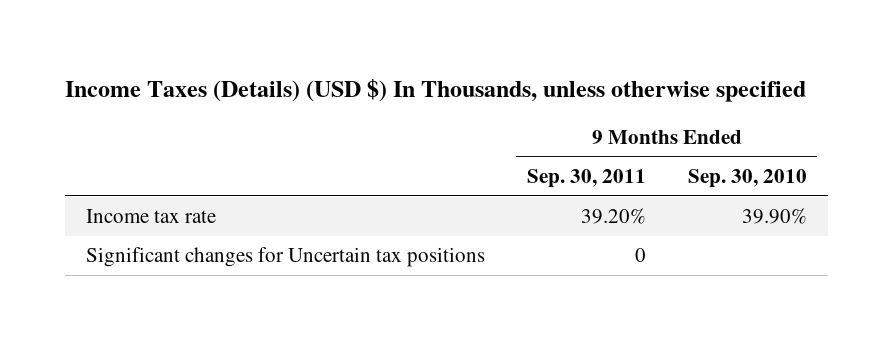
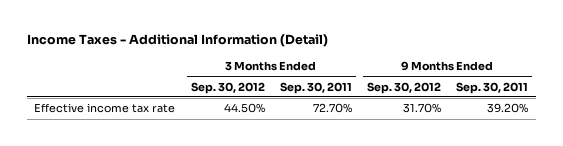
- Income Taxes (Details) (USD $) In Thousands, unless otherwise specified
+ Income Taxes - Additional Information (Detail)
- | 9 Months Ended Sep. 30, 2011 | 9 Months Ended Sep. 30, 2010
+ | 3 Months Ended Sep. 30, 2012 | 3 Months Ended Sep. 30, 2011 | 9 Months Ended Sep. 30, 2012 | 9 Months Ended Sep. 30, 2011
- Income tax rate | 39.20% | 39.90%
- Significant changes for Uncertain tax positions | 0 |
+ Effective income tax rate | 44.50% | 72.70% | 31.70% | 39.20%

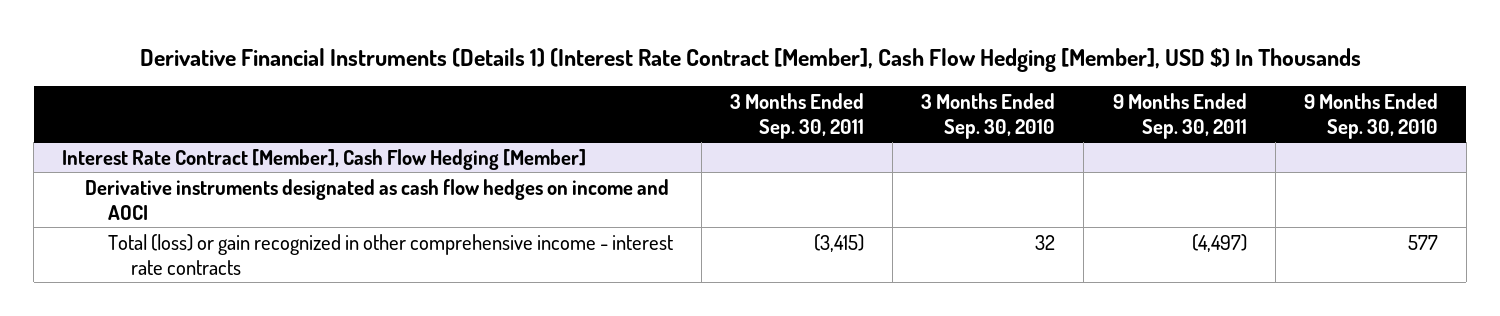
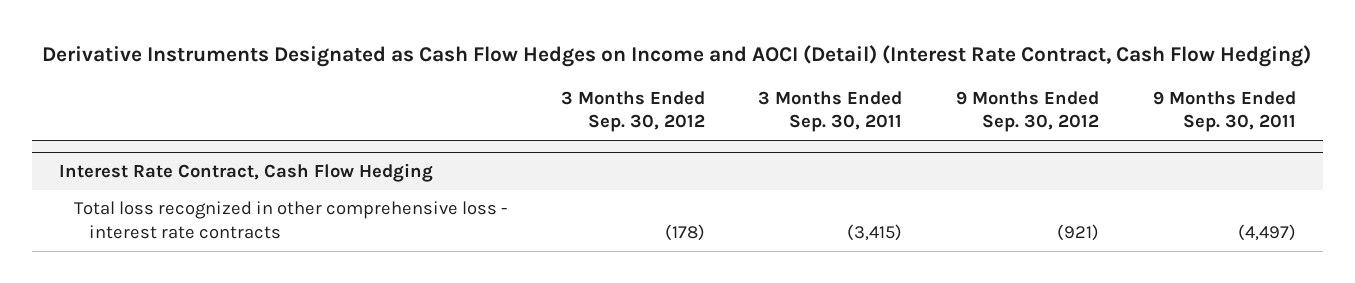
- Derivative Financial Instruments (Details 1) (Interest Rate Contract [Member], Cash Flow Hedging [Member], USD $) In Thousands
+ Derivative Instruments Designated as Cash Flow Hedges on Income and AOCI (Detail) (Interest Rate Contract, Cash Flow Hedging)
- | 3 Months Ended Sep. 30, 2011 | 3 Months Ended Sep. 30, 2010 | 9 Months Ended Sep. 30, 2011 | 9 Months Ended Sep. 30, 2010
+ | 3 Months Ended Sep. 30, 2012 | 3 Months Ended Sep. 30, 2011 | 9 Months Ended Sep. 30, 2012 | 9 Months Ended Sep. 30, 2011
- Interest Rate Contract [Member], Cash Flow Hedging [Member]
- Derivative instruments designated as cash flow hedges on income and AOCI
- Total (loss) or gain recognized in other comprehensive income - interest rate contracts | (3,415) | 32 | (4,497) | 577
+ Interest Rate Contract, Cash Flow Hedging
+ Total loss recognized in other comprehensive loss - interest rate contracts | (178) | (3,415) | (921) | (4,497)

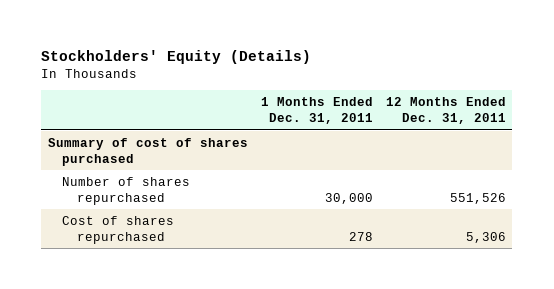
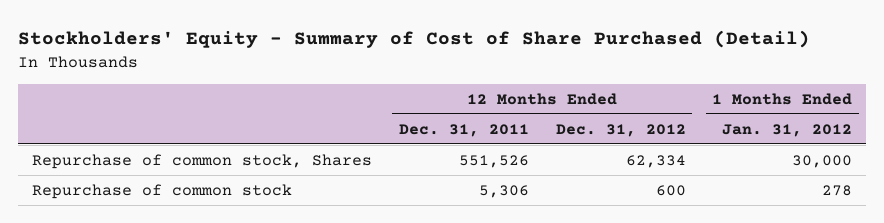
- Stockholders' Equity (Details)
+ Stockholders' Equity - Summary of Cost of Share Purchased (Detail)
- | 1 Months Ended Dec. 31, 2011 | 12 Months Ended Dec. 31, 2011
+ | 12 Months Ended Dec. 31, 2011 | 12 Months Ended Dec. 31, 2012 | 1 Months Ended Jan. 31, 2012
- Summary of cost of shares purchased
- Number of shares repurchased | 30,000 | 551,526
- Cost of shares repurchased | 278 | 5,306
+ Repurchase of common stock, Shares | 551,526 | 62,334 | 30,000
+ Repurchase of common stock | 5,306 | 600 | 278

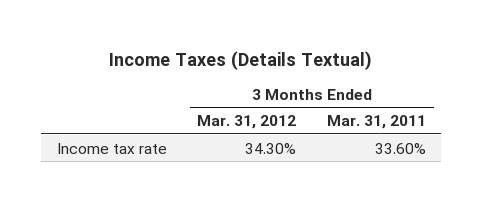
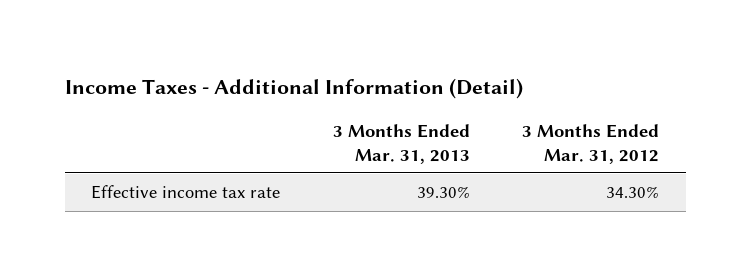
- Income Taxes (Details Textual)
+ Income Taxes - Additional Information (Detail)
- | 3 Months Ended Mar. 31, 2012 | 3 Months Ended Mar. 31, 2011
+ | 3 Months Ended Mar. 31, 2013 | 3 Months Ended Mar. 31, 2012
- Income tax rate | 34.30% | 33.60%
+ Effective income tax rate | 39.30% | 34.30%

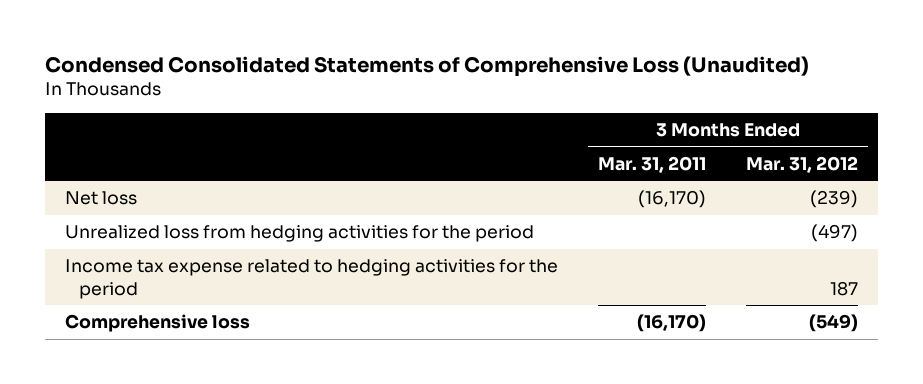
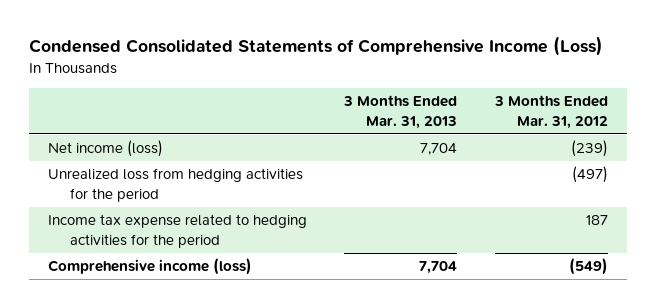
- Condensed Consolidated Statements of Comprehensive Loss (Unaudited)
+ Condensed Consolidated Statements of Comprehensive Income (Loss)
- | 3 Months Ended Mar. 31, 2011 | 3 Months Ended Mar. 31, 2012
+ | 3 Months Ended Mar. 31, 2013 | 3 Months Ended Mar. 31, 2012
- Net loss | (16,170) | (239)
+ Net income (loss) | 7,704 | (239)
- Comprehensive loss | (16,170) | (549)
+ Comprehensive income (loss) | 7,704 | (549)

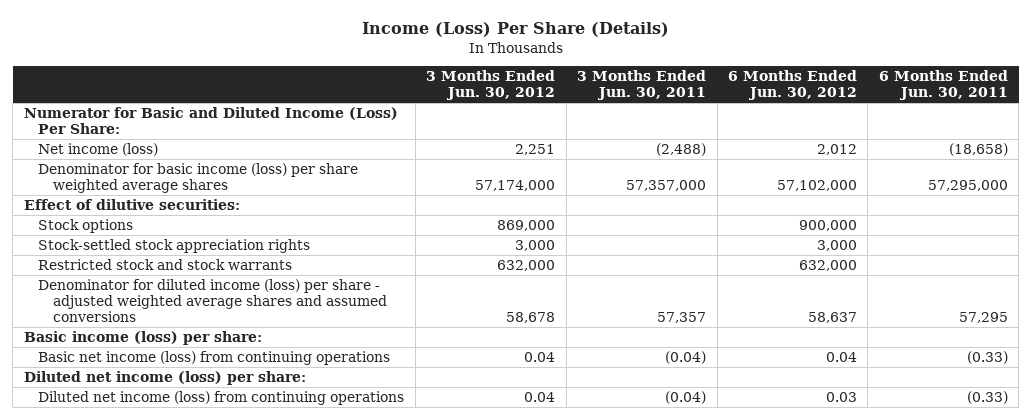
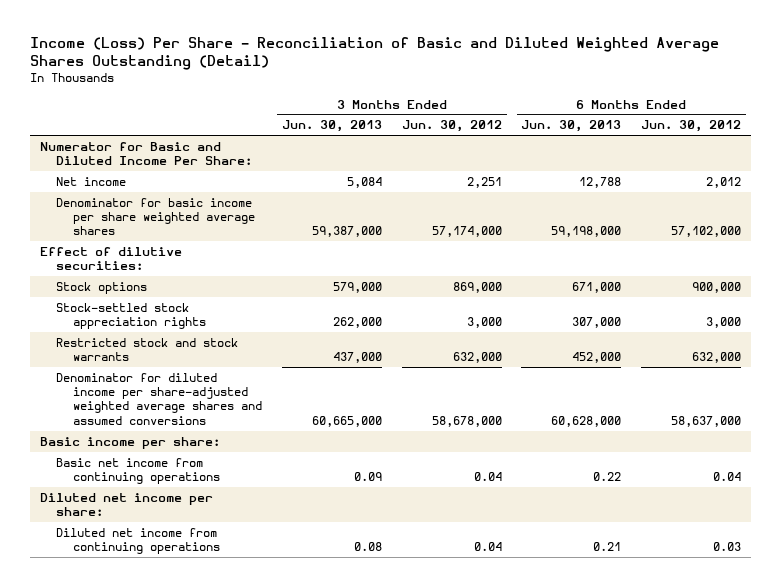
- Income (Loss) Per Share (Details)
+ Income (Loss) Per Share - Reconciliation of Basic and Diluted Weighted Average Shares Outstanding (Detail)
- | 3 Months Ended Jun. 30, 2012 | 3 Months Ended Jun. 30, 2011 | 6 Months Ended Jun. 30, 2012 | 6 Months Ended Jun. 30, 2011
+ | 3 Months Ended Jun. 30, 2013 | 3 Months Ended Jun. 30, 2012 | 6 Months Ended Jun. 30, 2013 | 6 Months Ended Jun. 30, 2012
- Numerator for Basic and Diluted Income (Loss) Per Share:
- Net income (loss) | 2,251 | (2,488) | 2,012 | (18,658)
- Denominator for basic income (loss) per share weighted average shares | 57,174,000 | 57,357,000 | 57,102,000 | 57,295,000
+ Numerator for Basic and Diluted Income Per Share:
+ Net income | 5,084 | 2,251 | 12,788 | 2,012
+ Denominator for basic income per share weighted average shares | 59,387,000 | 57,174,000 | 59,198,000 | 57,102,000
- Denominator for diluted income (loss) per share - adjusted weighted average shares and assumed conversions | 58,678 | 57,357 | 58,637 | 57,295
- Basic income (loss) per share:
- Basic net income (loss) from continuing operations | 0.04 | (0.04) | 0.04 | (0.33)
- Diluted net income (loss) per share:
- Diluted net income (loss) from continuing operations | 0.04 | (0.04) | 0.03 | (0.33)
+ Denominator for diluted income per share-adjusted weighted average shares and assumed conversions | 60,665,000 | 58,678,000 | 60,628,000 | 58,637,000
+ Basic income per share:
+ Basic net income from continuing operations | 0.09 | 0.04 | 0.22 | 0.04
+ Diluted net income per share:
+ Diluted net income from continuing operations | 0.08 | 0.04 | 0.21 | 0.03

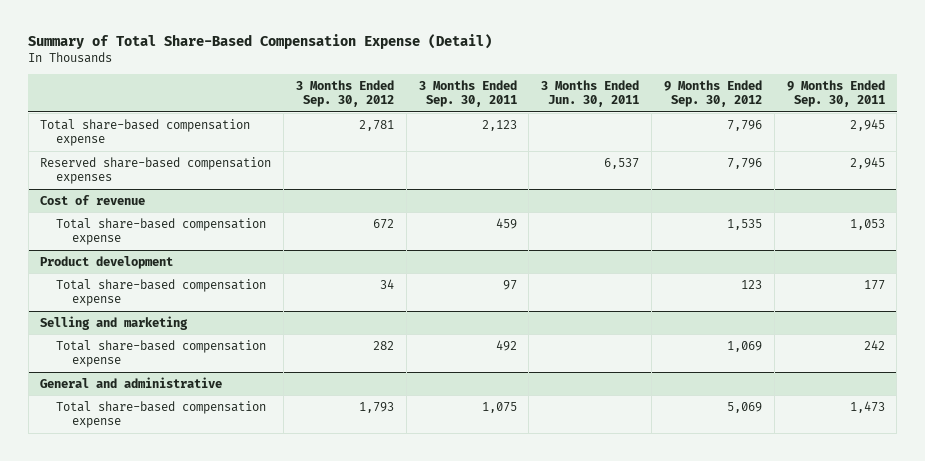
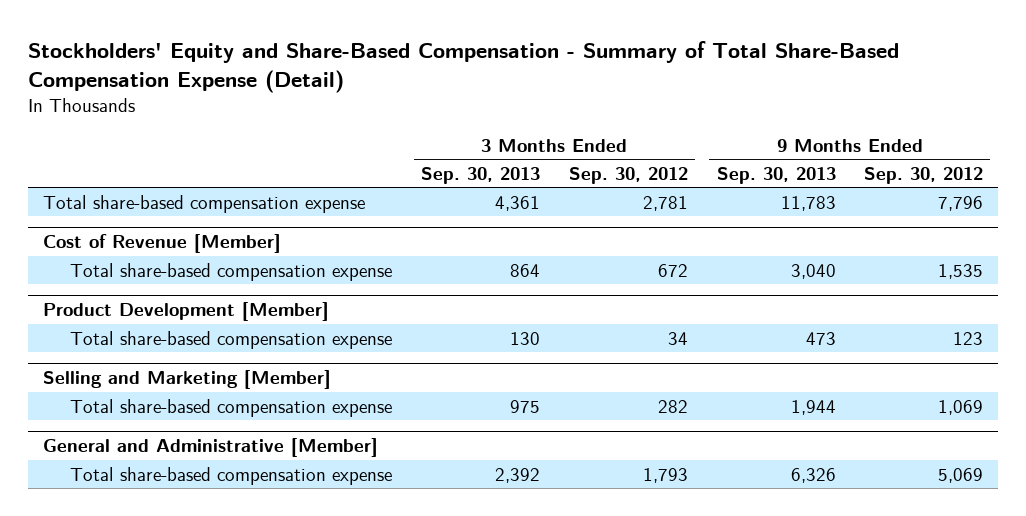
- Summary of Total Share-Based Compensation Expense (Detail)
+ Stockholders' Equity and Share-Based Compensation - Summary of Total Share-Based Compensation Expense (Detail)
- | 3 Months Ended Sep. 30, 2012 | 3 Months Ended Sep. 30, 2011 | 3 Months Ended Jun. 30, 2011 | 9 Months Ended Sep. 30, 2012 | 9 Months Ended Sep. 30, 2011
+ | 3 Months Ended Sep. 30, 2013 | 3 Months Ended Sep. 30, 2012 | 9 Months Ended Sep. 30, 2013 | 9 Months Ended Sep. 30, 2012
- Reserved share-based compensation expenses | | | 6,537 | 7,796 | 2,945
- Cost of revenue
+ Cost of Revenue [Member]
- Product development
+ Product Development [Member]
- Selling and marketing
+ Selling and Marketing [Member]
- General and administrative
+ General and Administrative [Member]

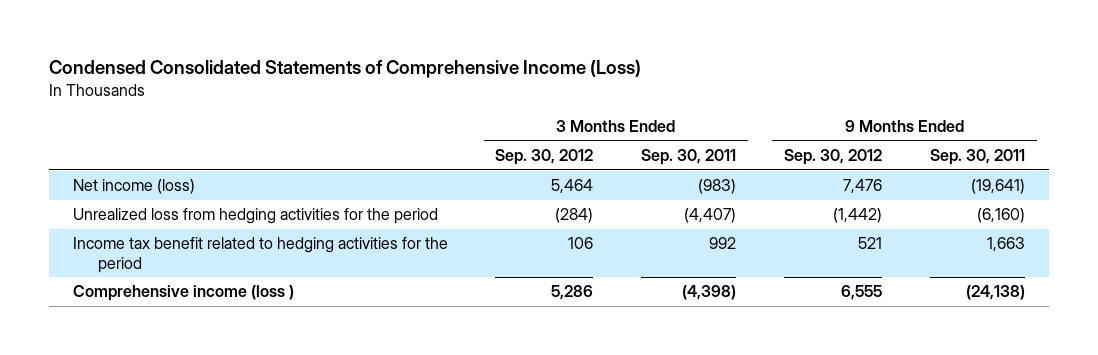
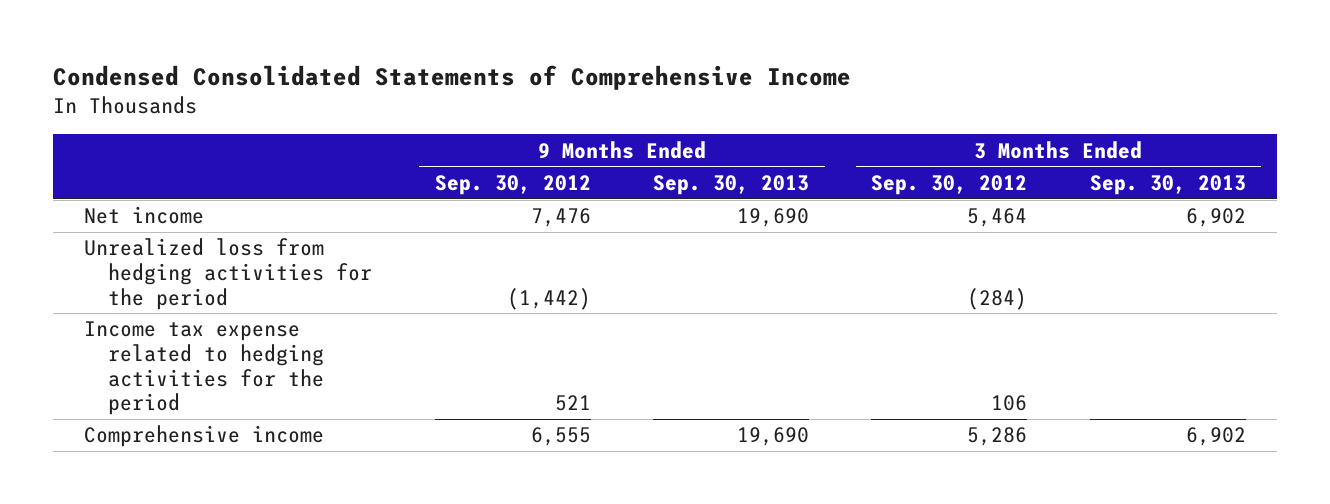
- Condensed Consolidated Statements of Comprehensive Income (Loss)
+ Condensed Consolidated Statements of Comprehensive Income
- | 3 Months Ended Sep. 30, 2012 | 3 Months Ended Sep. 30, 2011 | 9 Months Ended Sep. 30, 2012 | 9 Months Ended Sep. 30, 2011
+ | 9 Months Ended Sep. 30, 2012 | 9 Months Ended Sep. 30, 2013 | 3 Months Ended Sep. 30, 2012 | 3 Months Ended Sep. 30, 2013
- Net income (loss) | 5,464 | (983) | 7,476 | (19,641)
+ Net income | 7,476 | 19,690 | 5,464 | 6,902
- Income tax benefit related to hedging activities for the period | 106 | 992 | 521 | 1,663
- Comprehensive income (loss ) | 5,286 | (4,398) | 6,555 | (24,138)
+ Income tax expense related to hedging activities for the period | 521 | | 106 |
+ Comprehensive income | 6,555 | 19,690 | 5,286 | 6,902

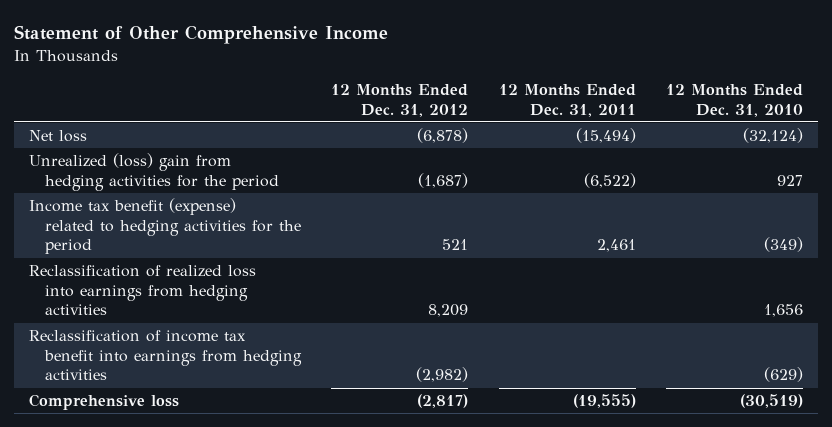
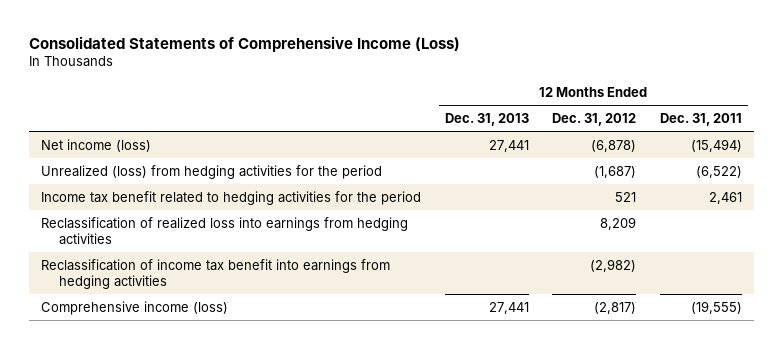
- Statement of Other Comprehensive Income
+ Consolidated Statements of Comprehensive Income (Loss)
- | 12 Months Ended Dec. 31, 2012 | 12 Months Ended Dec. 31, 2011 | 12 Months Ended Dec. 31, 2010
+ | 12 Months Ended Dec. 31, 2013 | 12 Months Ended Dec. 31, 2012 | 12 Months Ended Dec. 31, 2011
- Net loss | (6,878) | (15,494) | (32,124)
- Unrealized (loss) gain from hedging activities for the period | (1,687) | (6,522) | 927
- Income tax benefit (expense) related to hedging activities for the period | 521 | 2,461 | (349)
+ Net income (loss) | 27,441 | (6,878) | (15,494)
+ Unrealized (loss) from hedging activities for the period | | (1,687) | (6,522)
+ Income tax benefit related to hedging activities for the period | | 521 | 2,461
- Comprehensive loss | (2,817) | (19,555) | (30,519)
+ Comprehensive income (loss) | 27,441 | (2,817) | (19,555)

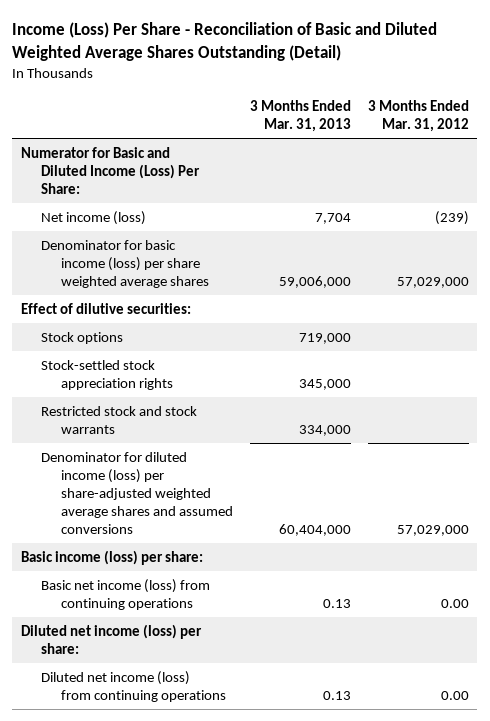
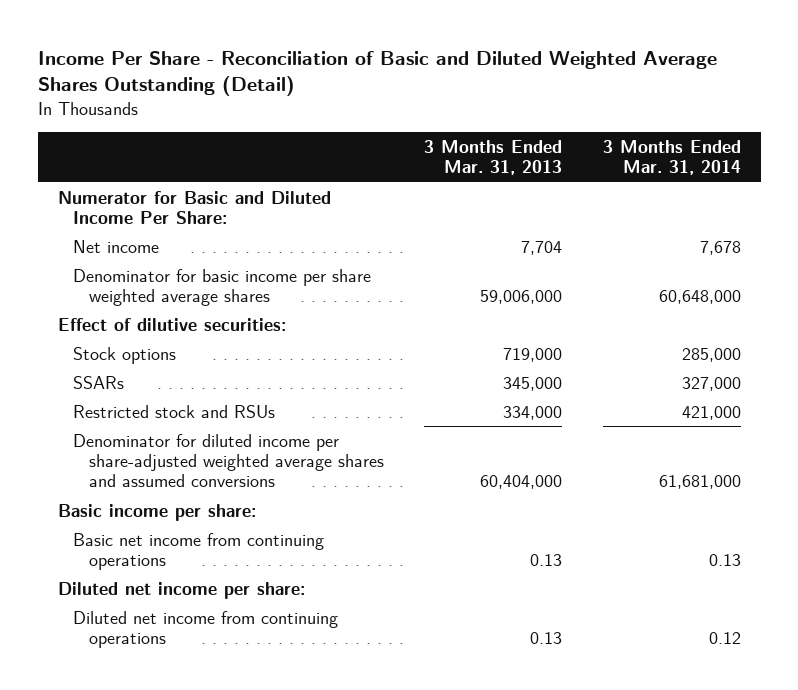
- Income (Loss) Per Share - Reconciliation of Basic and Diluted Weighted Average Shares Outstanding (Detail)
+ Income Per Share - Reconciliation of Basic and Diluted Weighted Average Shares Outstanding (Detail)
- | 3 Months Ended Mar. 31, 2013 | 3 Months Ended Mar. 31, 2012
+ | 3 Months Ended Mar. 31, 2013 | 3 Months Ended Mar. 31, 2014
- Numerator for Basic and Diluted Income (Loss) Per Share:
- Net income (loss) | 7,704 | (239)
- Denominator for basic income (loss) per share weighted average shares | 59,006,000 | 57,029,000
+ Numerator for Basic and Diluted Income Per Share:
+ Net income | 7,704 | 7,678
+ Denominator for basic income per share weighted average shares | 59,006,000 | 60,648,000
- Stock-settled stock appreciation rights | 345,000 |
- Restricted stock and stock warrants | 334,000 |
- Denominator for diluted income (loss) per share-adjusted weighted average shares and assumed conversions | 60,404,000 | 57,029,000
- Basic income (loss) per share:
- Basic net income (loss) from continuing operations | 0.13 | 0.00
- Diluted net income (loss) per share:
- Diluted net income (loss) from continuing operations | 0.13 | 0.00
+ SSARs | 345,000 | 327,000
+ Restricted stock and RSUs | 334,000 | 421,000
+ Denominator for diluted income per share-adjusted weighted average shares and assumed conversions | 60,404,000 | 61,681,000
+ Basic income per share:
+ Basic net income from continuing operations | 0.13 | 0.13
+ Diluted net income per share:
+ Diluted net income from continuing operations | 0.13 | 0.12

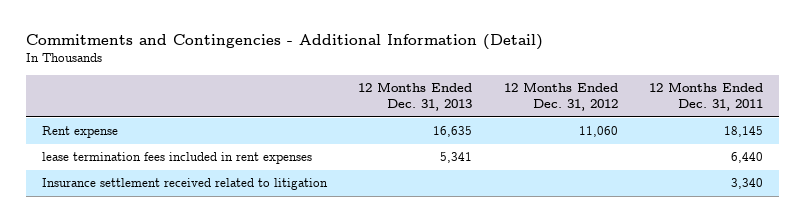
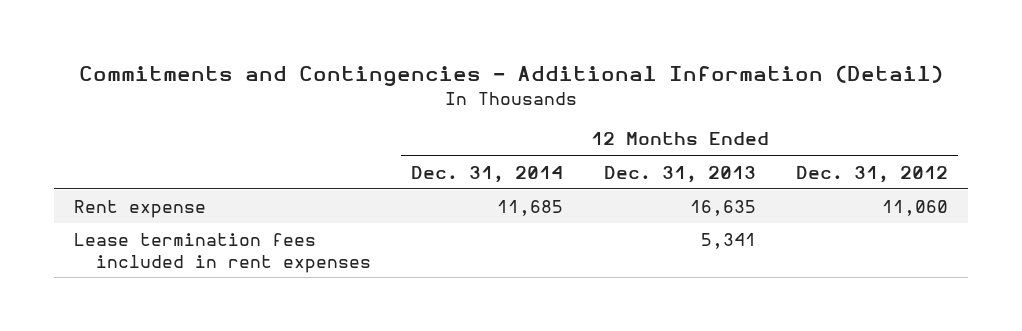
- | 12 Months Ended Dec. 31, 2013 | 12 Months Ended Dec. 31, 2012 | 12 Months Ended Dec. 31, 2011
+ | 12 Months Ended Dec. 31, 2014 | 12 Months Ended Dec. 31, 2013 | 12 Months Ended Dec. 31, 2012
- lease termination fees included in rent expenses | 5,341 | | 6,440
- Insurance settlement received related to litigation | | | 3,340
+ Lease termination fees included in rent expenses | | 5,341 |

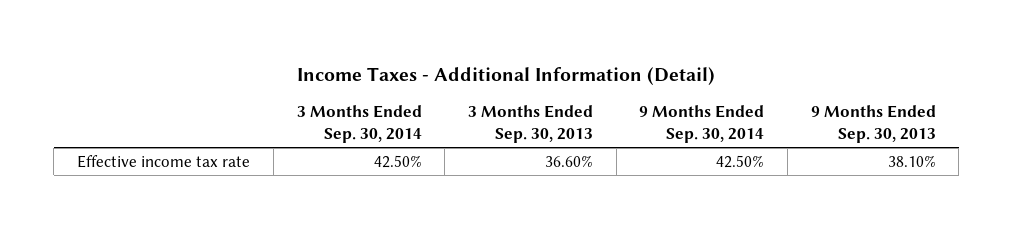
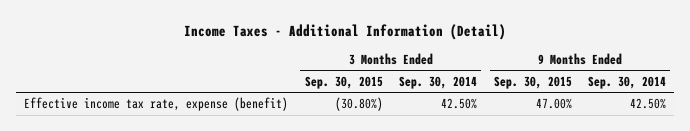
- | 3 Months Ended Sep. 30, 2014 | 3 Months Ended Sep. 30, 2013 | 9 Months Ended Sep. 30, 2014 | 9 Months Ended Sep. 30, 2013
+ | 3 Months Ended Sep. 30, 2015 | 3 Months Ended Sep. 30, 2014 | 9 Months Ended Sep. 30, 2015 | 9 Months Ended Sep. 30, 2014
- Effective income tax rate | 42.50% | 36.60% | 42.50% | 38.10%
+ Effective income tax rate, expense (benefit) | (30.80%) | 42.50% | 47.00% | 42.50%

